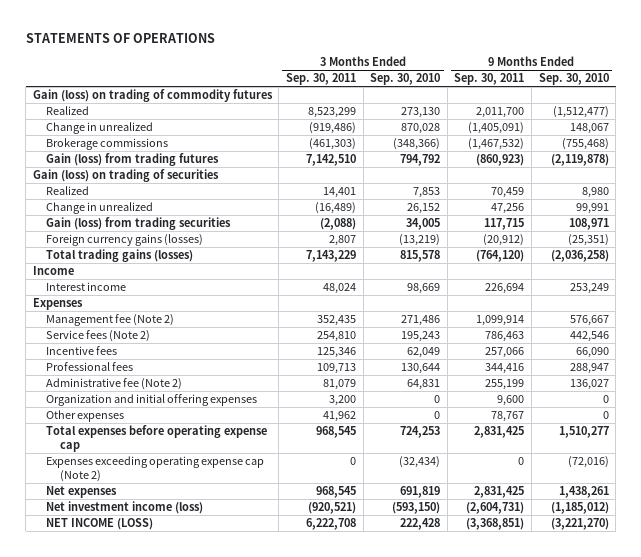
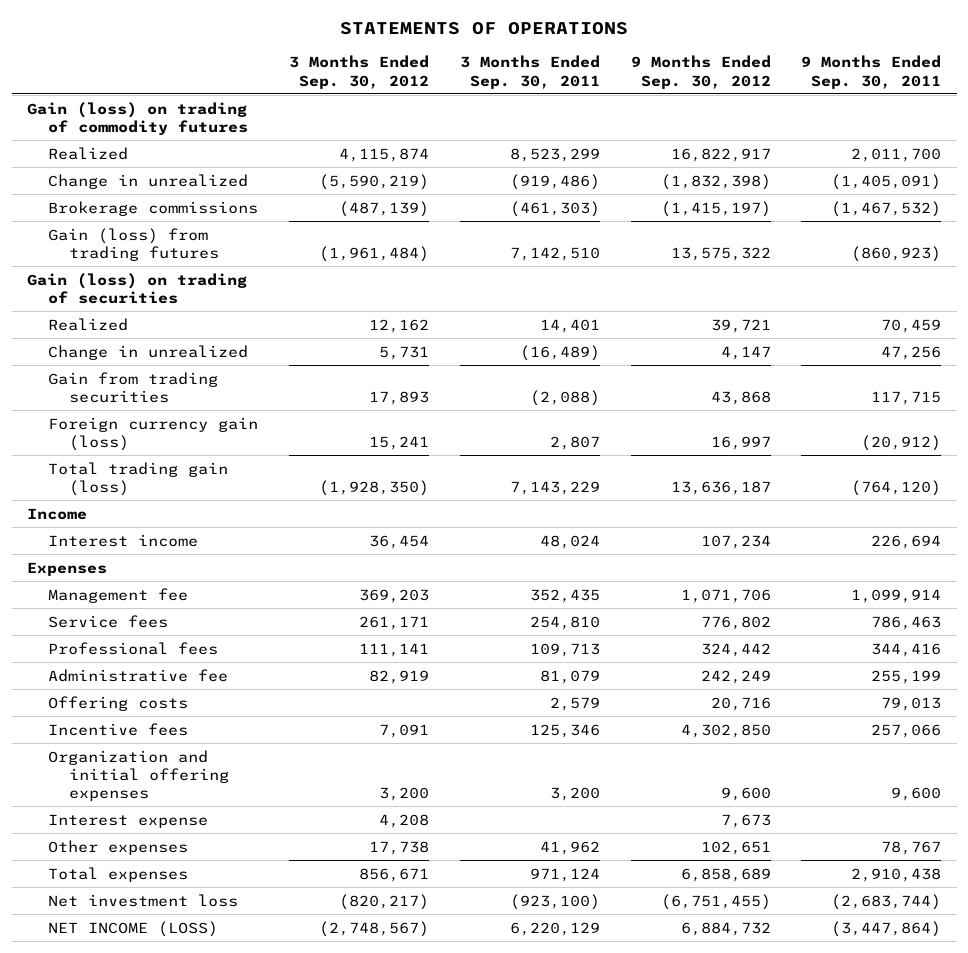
- | 3 Months Ended Sep. 30, 2011 | 3 Months Ended Sep. 30, 2010 | 9 Months Ended Sep. 30, 2011 | 9 Months Ended Sep. 30, 2010
+ | 3 Months Ended Sep. 30, 2012 | 3 Months Ended Sep. 30, 2011 | 9 Months Ended Sep. 30, 2012 | 9 Months Ended Sep. 30, 2011
- Gain (loss) from trading securities | (2,088) | 34,005 | 117,715 | 108,971
- Foreign currency gains (losses) | 2,807 | (13,219) | (20,912) | (25,351)
- Total trading gains (losses) | 7,143,229 | 815,578 | (764,120) | (2,036,258)
+ Gain from trading securities | 17,893 | (2,088) | 43,868 | 117,715
+ Foreign currency gain (loss) | 15,241 | 2,807 | 16,997 | (20,912)
+ Total trading gain (loss) | (1,928,350) | 7,143,229 | 13,636,187 | (764,120)
- Management fee (Note 2) | 352,435 | 271,486 | 1,099,914 | 576,667
- Service fees (Note 2) | 254,810 | 195,243 | 786,463 | 442,546
+ Management fee | 369,203 | 352,435 | 1,071,706 | 1,099,914
+ Service fees | 261,171 | 254,810 | 776,802 | 786,463
- Administrative fee (Note 2) | 81,079 | 64,831 | 255,199 | 136,027
+ Administrative fee | 82,919 | 81,079 | 242,249 | 255,199
+ Offering costs | | 2,579 | 20,716 | 79,013
moved down: Incentive fees | 7,091 | 125,346 | 4,302,850 | 257,066
+ Interest expense | 4,208 | | 7,673 |
- Total expenses before operating expense cap | 968,545 | 724,253 | 2,831,425 | 1,510,277
- Expenses exceeding operating expense cap (Note 2) | 0 | (32,434) | 0 | (72,016)
- Net expenses | 968,545 | 691,819 | 2,831,425 | 1,438,261
- Net investment income (loss) | (920,521) | (593,150) | (2,604,731) | (1,185,012)
- NET INCOME (LOSS) | 6,222,708 | 222,428 | (3,368,851) | (3,221,270)
+ Total expenses | 856,671 | 971,124 | 6,858,689 | 2,910,438
+ Net investment loss | (820,217) | (923,100) | (6,751,455) | (2,683,744)
+ NET INCOME (LOSS) | (2,748,567) | 6,220,129 | 6,884,732 | (3,447,864)

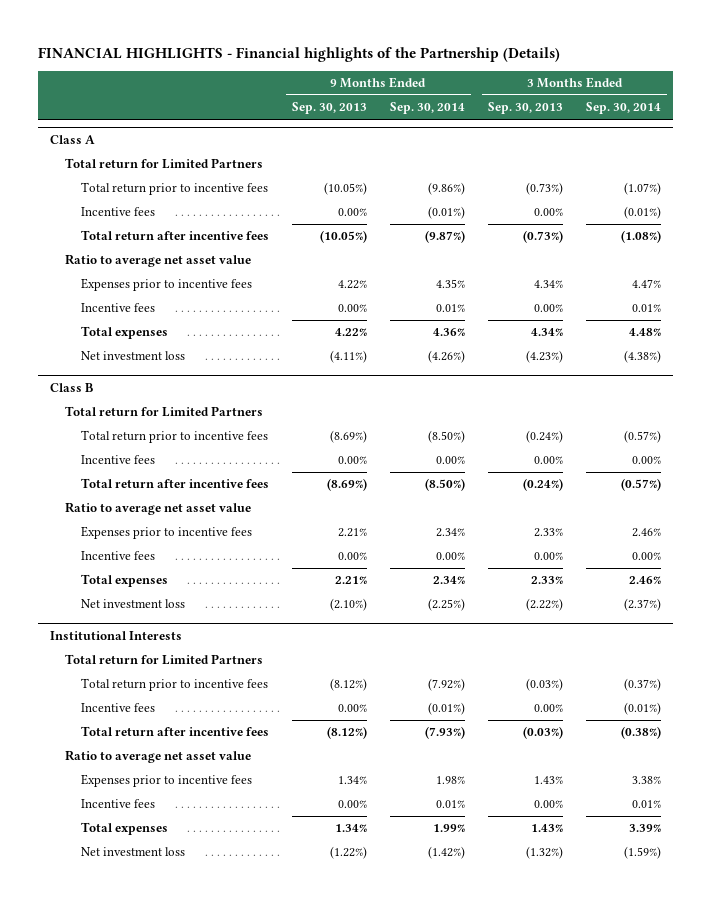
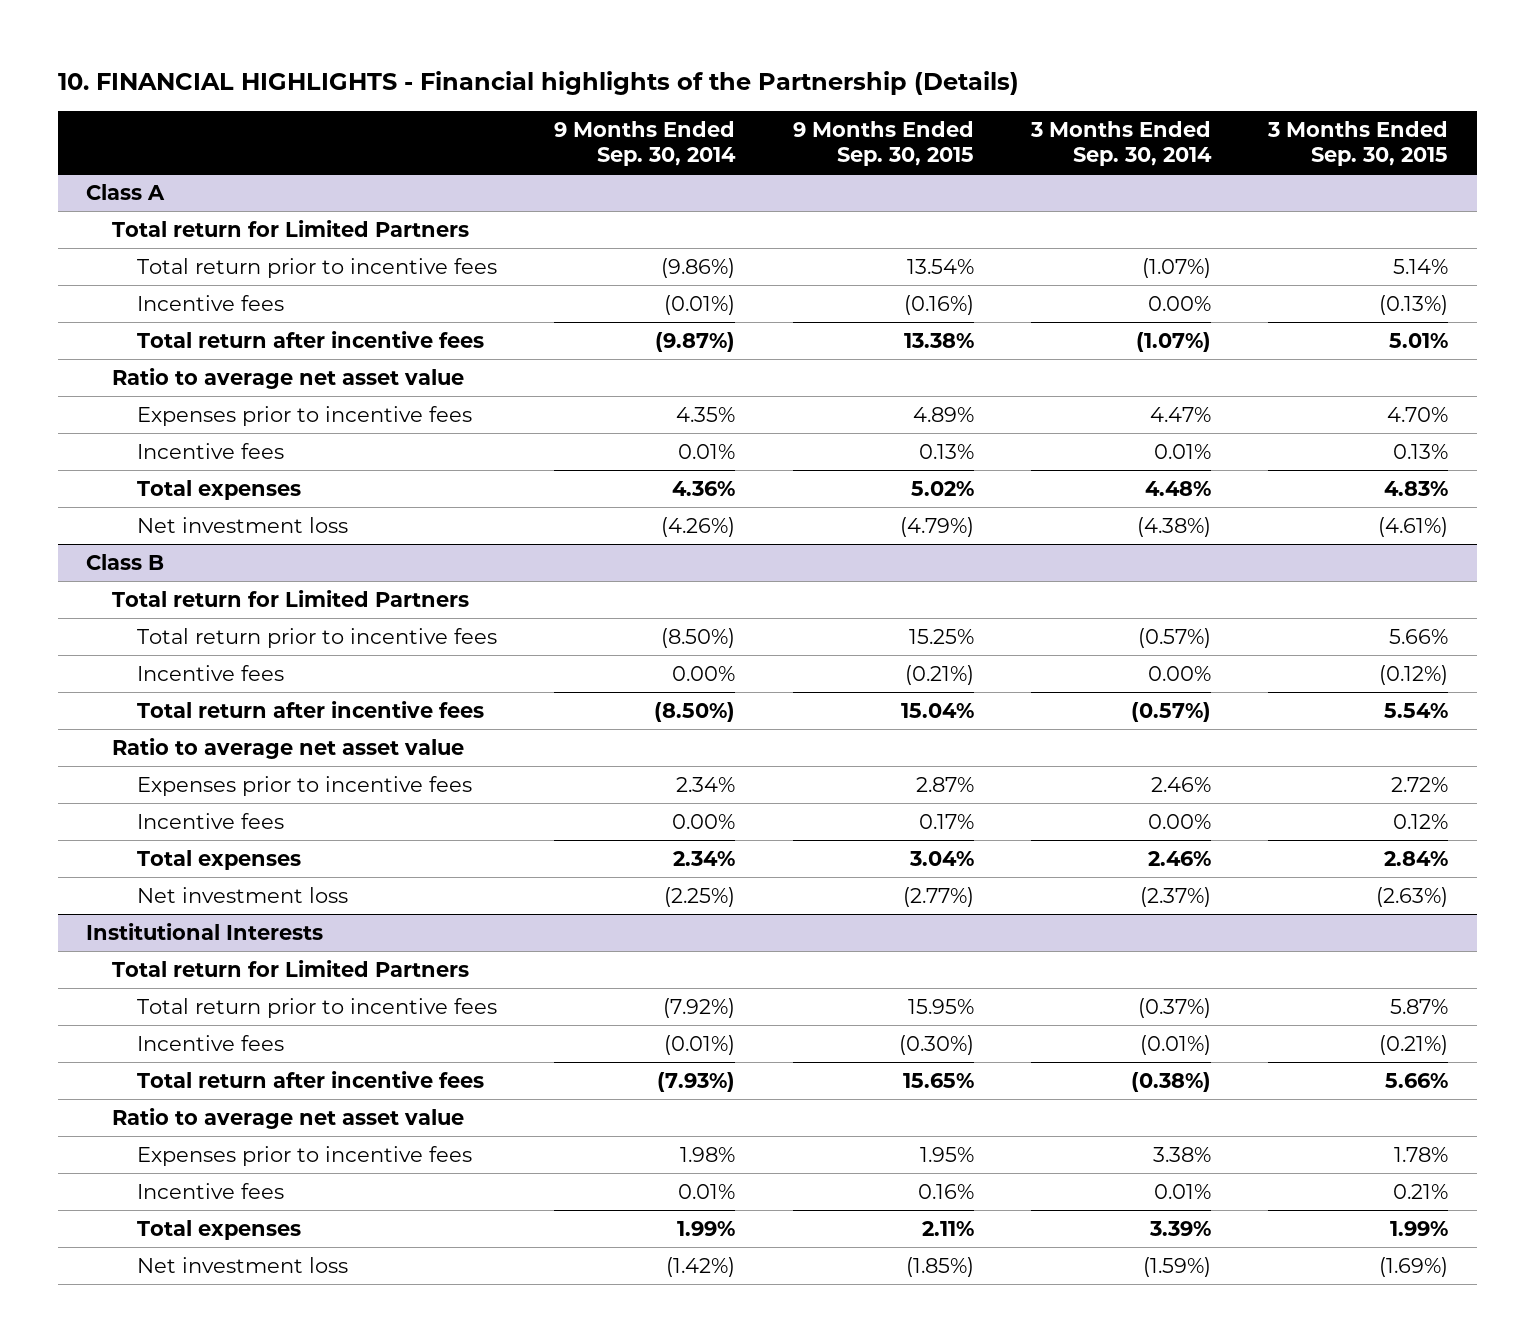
- FINANCIAL HIGHLIGHTS - Financial highlights of the Partnership (Details)
+ 10. FINANCIAL HIGHLIGHTS - Financial highlights of the Partnership (Details)
- | 9 Months Ended Sep. 30, 2013 | 9 Months Ended Sep. 30, 2014 | 3 Months Ended Sep. 30, 2013 | 3 Months Ended Sep. 30, 2014
+ | 9 Months Ended Sep. 30, 2014 | 9 Months Ended Sep. 30, 2015 | 3 Months Ended Sep. 30, 2014 | 3 Months Ended Sep. 30, 2015
@ Class A
- Incentive fees | 0.00% | (0.01%) | 0.00% | (0.01%)
- Total return after incentive fees | (10.05%) | (9.87%) | (0.73%) | (1.08%)
+ Incentive fees | (0.01%) | (0.16%) | 0.00% | (0.13%)
+ Total return after incentive fees | (9.87%) | 13.38% | (1.07%) | 5.01%

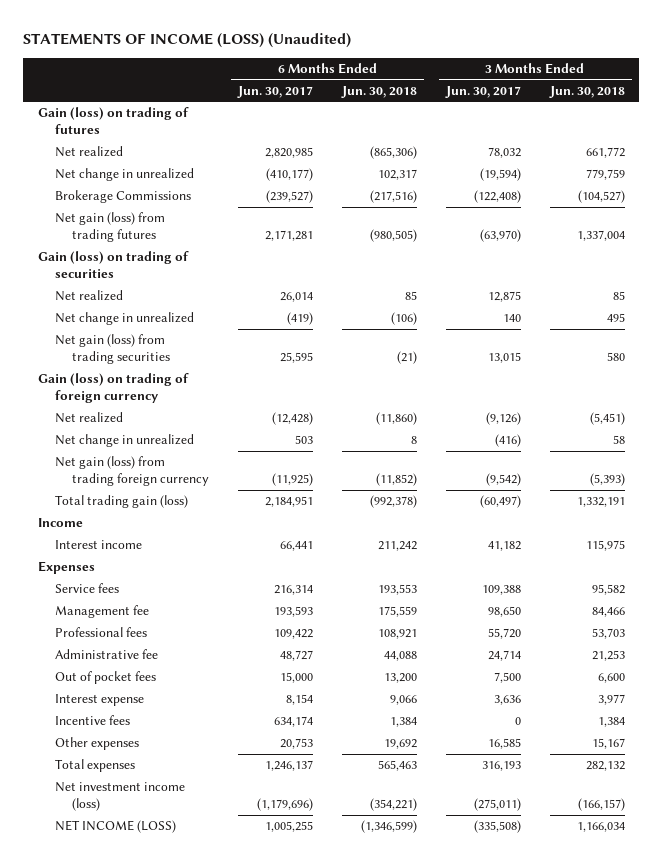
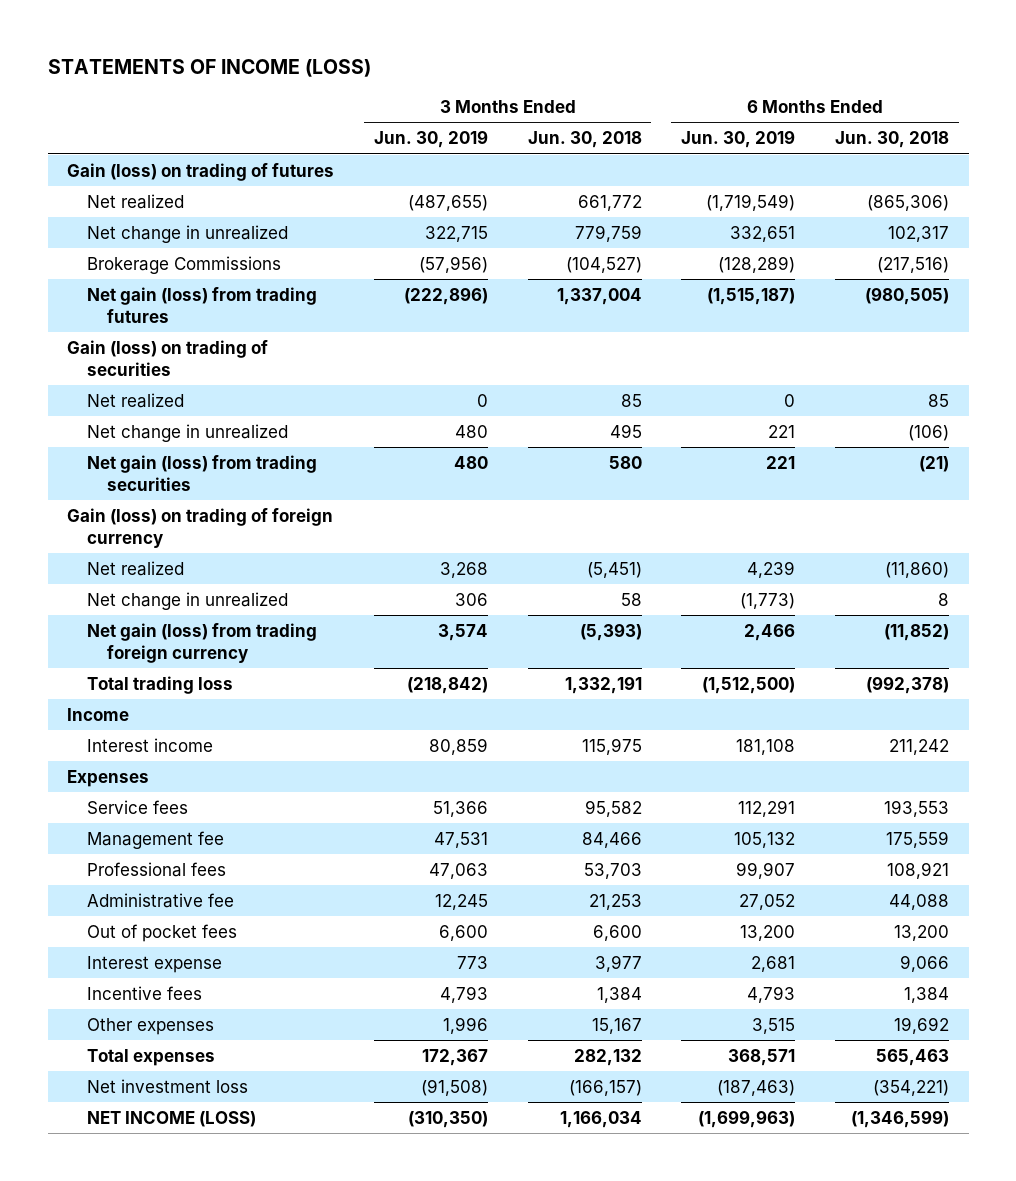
- STATEMENTS OF INCOME (LOSS) (Unaudited)
+ STATEMENTS OF INCOME (LOSS)
- | 6 Months Ended Jun. 30, 2017 | 6 Months Ended Jun. 30, 2018 | 3 Months Ended Jun. 30, 2017 | 3 Months Ended Jun. 30, 2018
+ | 3 Months Ended Jun. 30, 2019 | 3 Months Ended Jun. 30, 2018 | 6 Months Ended Jun. 30, 2019 | 6 Months Ended Jun. 30, 2018
- Total trading gain (loss) | 2,184,951 | (992,378) | (60,497) | 1,332,191
+ Total trading loss | (218,842) | 1,332,191 | (1,512,500) | (992,378)
- Net investment income (loss) | (1,179,696) | (354,221) | (275,011) | (166,157)
+ Net investment loss | (91,508) | (166,157) | (187,463) | (354,221)

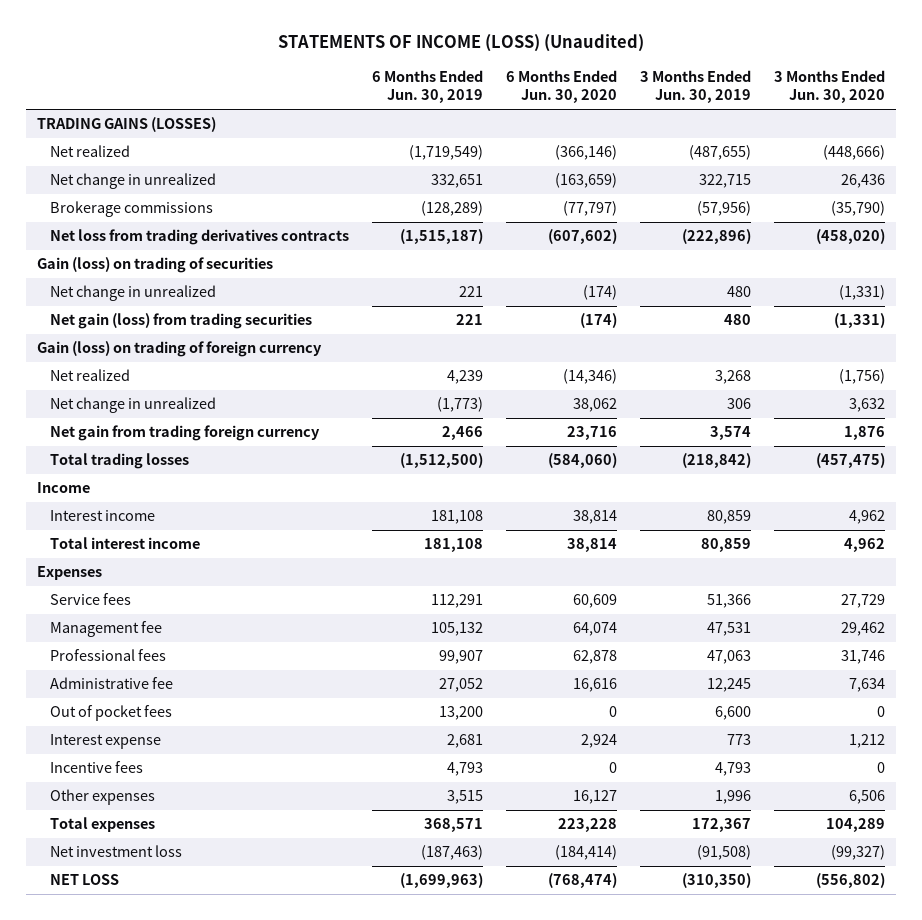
- STATEMENTS OF INCOME (LOSS)
+ STATEMENTS OF INCOME (LOSS) (Unaudited)
- | 3 Months Ended Jun. 30, 2019 | 3 Months Ended Jun. 30, 2018 | 6 Months Ended Jun. 30, 2019 | 6 Months Ended Jun. 30, 2018
+ | 6 Months Ended Jun. 30, 2019 | 6 Months Ended Jun. 30, 2020 | 3 Months Ended Jun. 30, 2019 | 3 Months Ended Jun. 30, 2020
- Gain (loss) on trading of futures
+ TRADING GAINS (LOSSES)
- Brokerage Commissions | (57,956) | (104,527) | (128,289) | (217,516)
- Net gain (loss) from trading futures | (222,896) | 1,337,004 | (1,515,187) | (980,505)
+ Brokerage commissions | (128,289) | (77,797) | (57,956) | (35,790)
+ Net loss from trading derivatives contracts | (1,515,187) | (607,602) | (222,896) | (458,020)
- Net realized | 0 | 85 | 0 | 85
- Net gain (loss) from trading foreign currency | 3,574 | (5,393) | 2,466 | (11,852)
- Total trading loss | (218,842) | 1,332,191 | (1,512,500) | (992,378)
+ Net gain from trading foreign currency | 2,466 | 23,716 | 3,574 | 1,876
+ Total trading losses | (1,512,500) | (584,060) | (218,842) | (457,475)
+ Total interest income | 181,108 | 38,814 | 80,859 | 4,962
- NET INCOME (LOSS) | (310,350) | 1,166,034 | (1,699,963) | (1,346,599)
+ NET LOSS | (1,699,963) | (768,474) | (310,350) | (556,802)

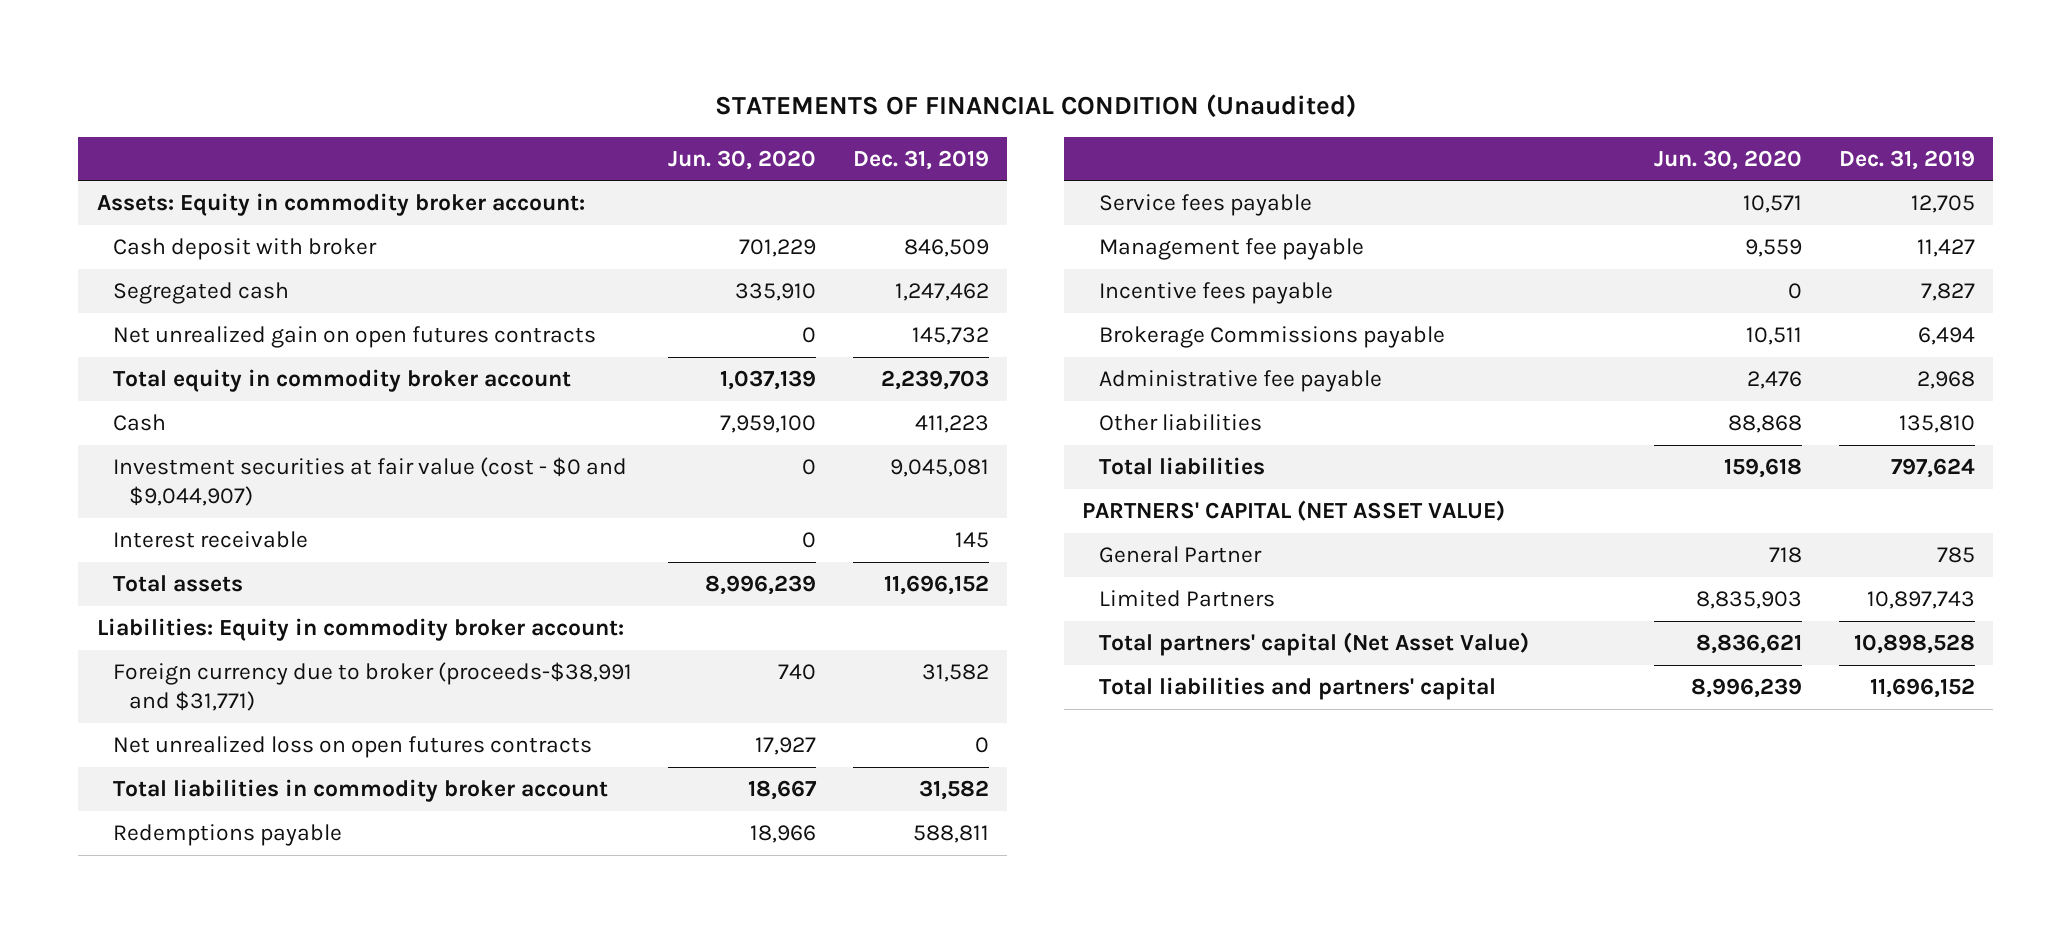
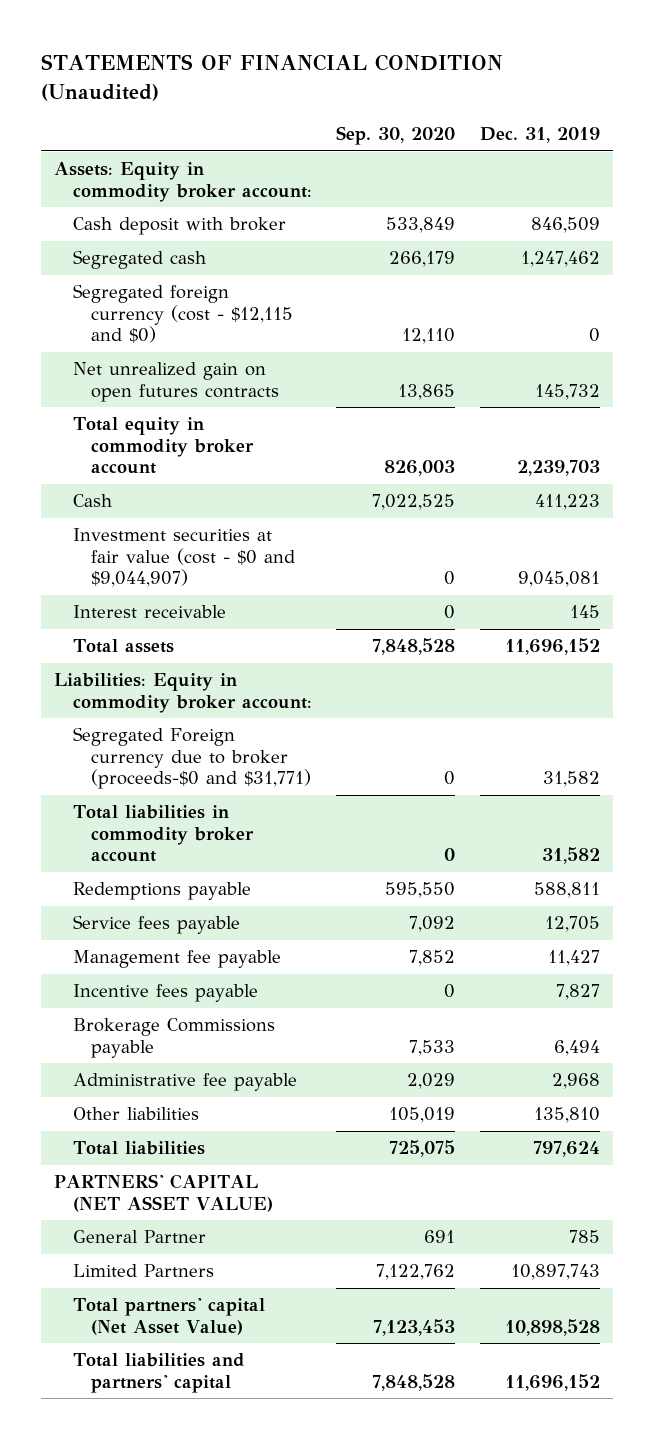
- | Jun. 30, 2020 | Dec. 31, 2019
+ | Sep. 30, 2020 | Dec. 31, 2019
+ Segregated foreign currency (cost - $12,115 and $0) | 12,110 | 0
- Foreign currency due to broker (proceeds-$38,991 and $31,771) | 740 | 31,582
- Net unrealized loss on open futures contracts | 17,927 | 0
+ Segregated Foreign currency due to broker (proceeds-$0 and $31,771) | 0 | 31,582

